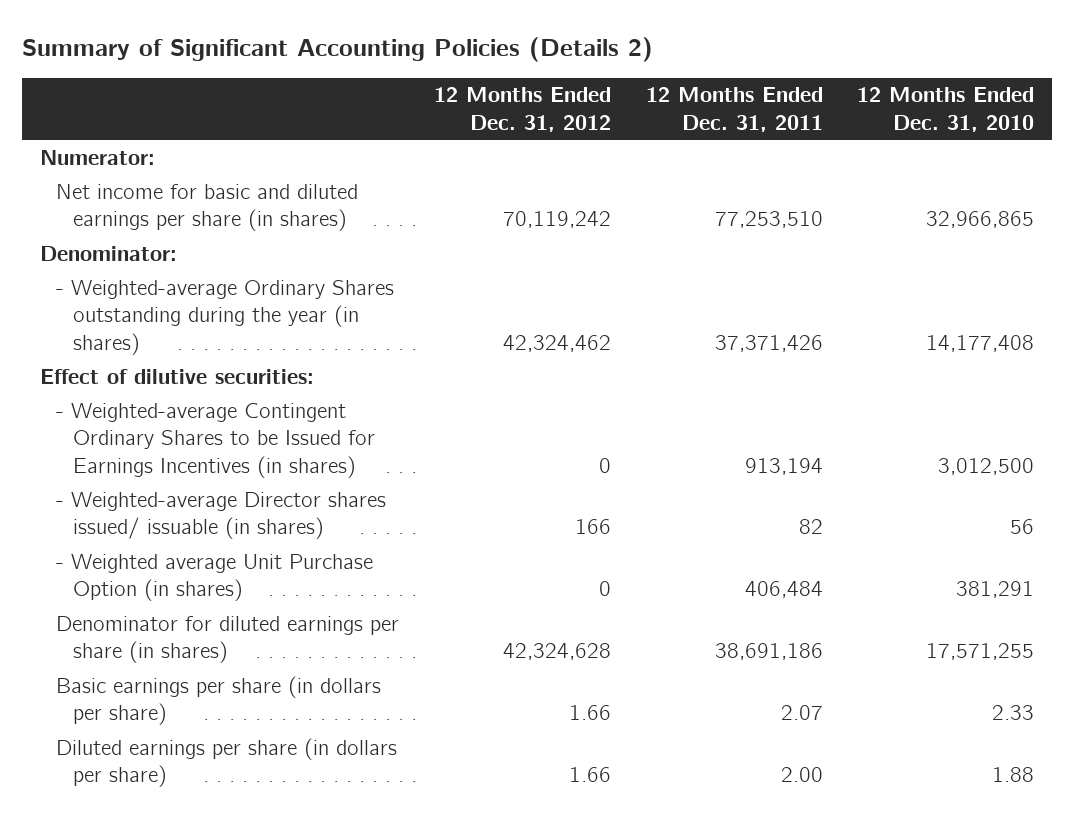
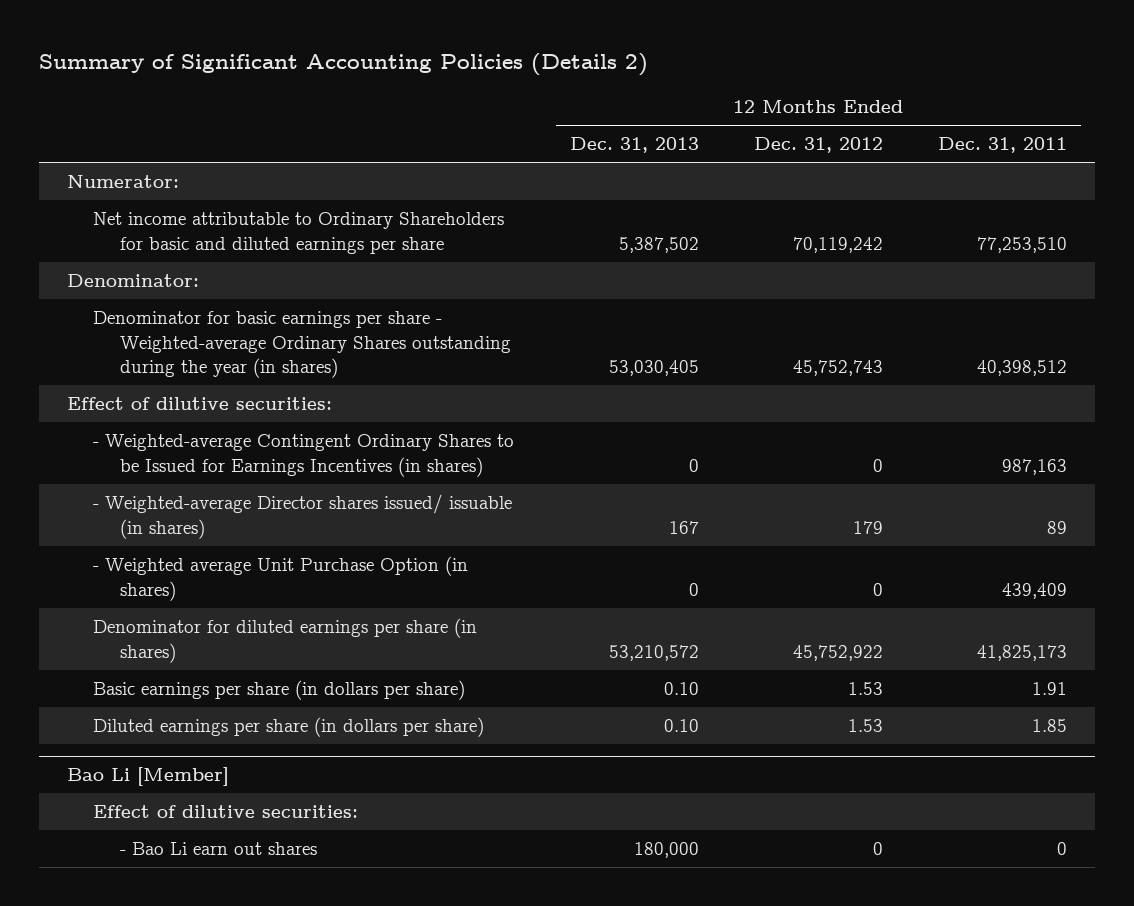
- | 12 Months Ended Dec. 31, 2012 | 12 Months Ended Dec. 31, 2011 | 12 Months Ended Dec. 31, 2010
+ | 12 Months Ended Dec. 31, 2013 | 12 Months Ended Dec. 31, 2012 | 12 Months Ended Dec. 31, 2011
- Net income for basic and diluted earnings per share (in shares) | 70,119,242 | 77,253,510 | 32,966,865
+ Net income attributable to Ordinary Shareholders for basic and diluted earnings per share | 5,387,502 | 70,119,242 | 77,253,510
- - Weighted-average Ordinary Shares outstanding during the year (in shares) | 42,324,462 | 37,371,426 | 14,177,408
+ Denominator for basic earnings per share - Weighted-average Ordinary Shares outstanding during the year (in shares) | 53,030,405 | 45,752,743 | 40,398,512
- - Weighted-average Contingent Ordinary Shares to be Issued for Earnings Incentives (in shares) | 0 | 913,194 | 3,012,500
- - Weighted-average Director shares issued/ issuable (in shares) | 166 | 82 | 56
- - Weighted average Unit Purchase Option (in shares) | 0 | 406,484 | 381,291
- Denominator for diluted earnings per share (in shares) | 42,324,628 | 38,691,186 | 17,571,255
- Basic earnings per share (in dollars per share) | 1.66 | 2.07 | 2.33
- Diluted earnings per share (in dollars per share) | 1.66 | 2.00 | 1.88
+ - Weighted-average Contingent Ordinary Shares to be Issued for Earnings Incentives (in shares) | 0 | 0 | 987,163
+ - Weighted-average Director shares issued/ issuable (in shares) | 167 | 179 | 89
+ - Weighted average Unit Purchase Option (in shares) | 0 | 0 | 439,409
+ Denominator for diluted earnings per share (in shares) | 53,210,572 | 45,752,922 | 41,825,173
+ Basic earnings per share (in dollars per share) | 0.10 | 1.53 | 1.91
+ Diluted earnings per share (in dollars per share) | 0.10 | 1.53 | 1.85
+ Bao Li [Member]
+ Effect of dilutive securities:
+ - Bao Li earn out shares | 180,000 | 0 | 0

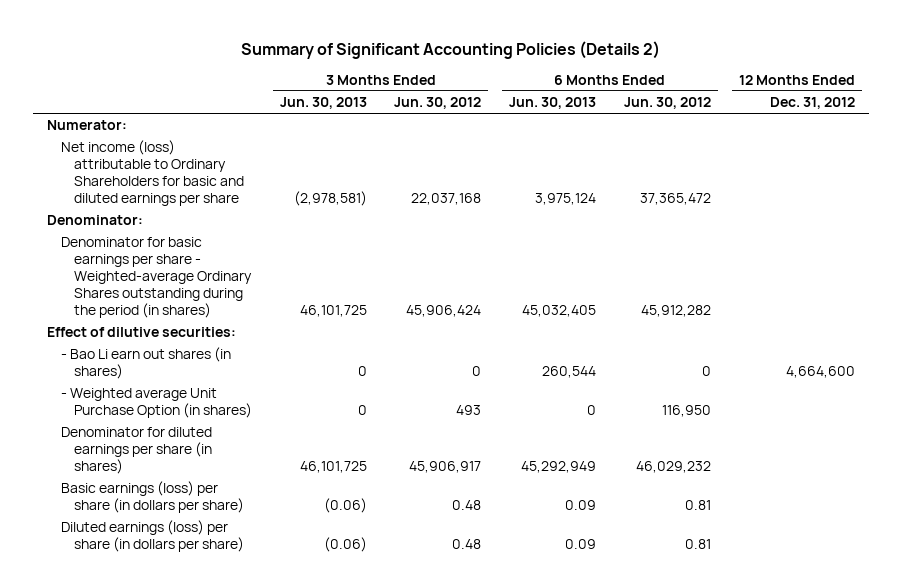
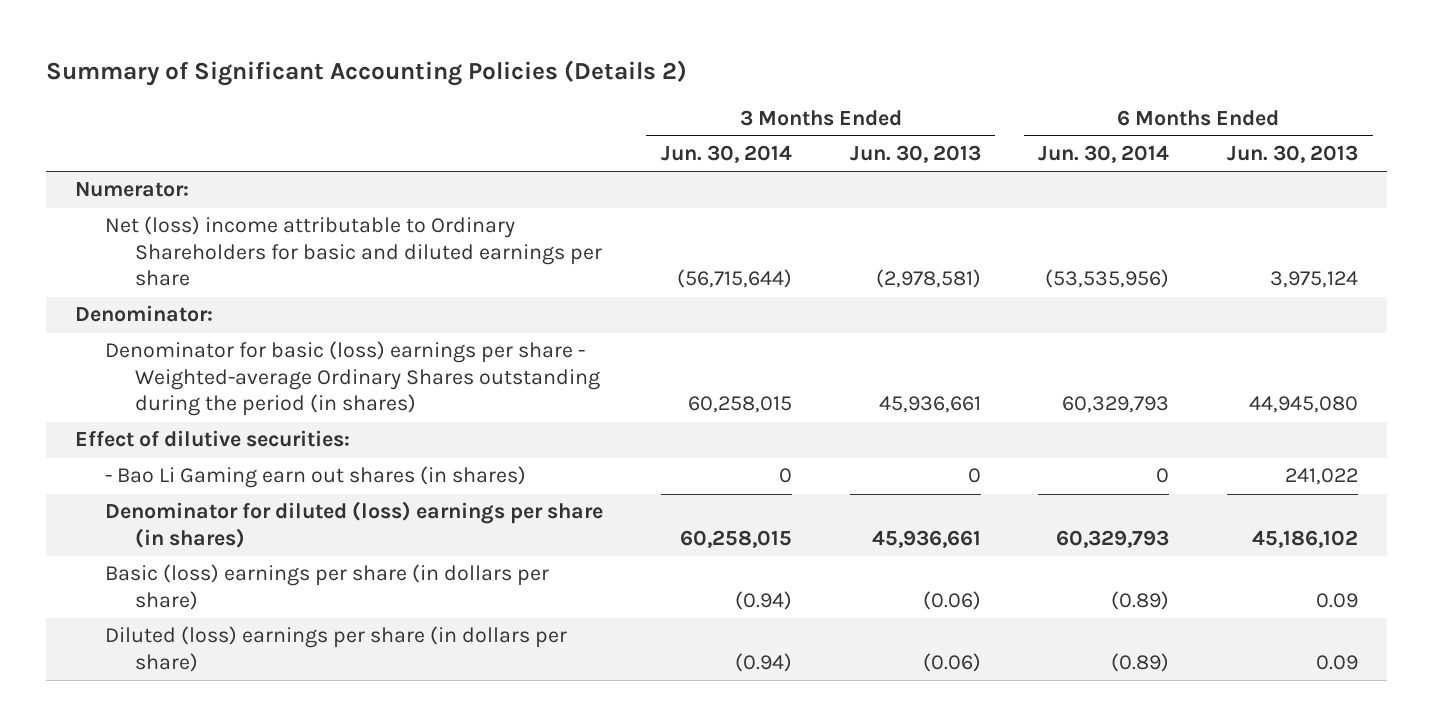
- | 3 Months Ended Jun. 30, 2013 | 3 Months Ended Jun. 30, 2012 | 6 Months Ended Jun. 30, 2013 | 6 Months Ended Jun. 30, 2012 | 12 Months Ended Dec. 31, 2012
+ | 3 Months Ended Jun. 30, 2014 | 3 Months Ended Jun. 30, 2013 | 6 Months Ended Jun. 30, 2014 | 6 Months Ended Jun. 30, 2013
- Net income (loss) attributable to Ordinary Shareholders for basic and diluted earnings per share | (2,978,581) | 22,037,168 | 3,975,124 | 37,365,472 |
+ Net (loss) income attributable to Ordinary Shareholders for basic and diluted earnings per share | (56,715,644) | (2,978,581) | (53,535,956) | 3,975,124
- Denominator for basic earnings per share - Weighted-average Ordinary Shares outstanding during the period (in shares) | 46,101,725 | 45,906,424 | 45,032,405 | 45,912,282 |
+ Denominator for basic (loss) earnings per share - Weighted-average Ordinary Shares outstanding during the period (in shares) | 60,258,015 | 45,936,661 | 60,329,793 | 44,945,080
- - Bao Li earn out shares (in shares) | 0 | 0 | 260,544 | 0 | 4,664,600
- - Weighted average Unit Purchase Option (in shares) | 0 | 493 | 0 | 116,950 |
- Denominator for diluted earnings per share (in shares) | 46,101,725 | 45,906,917 | 45,292,949 | 46,029,232 |
- Basic earnings (loss) per share (in dollars per share) | (0.06) | 0.48 | 0.09 | 0.81 |
- Diluted earnings (loss) per share (in dollars per share) | (0.06) | 0.48 | 0.09 | 0.81 |
+ - Bao Li Gaming earn out shares (in shares) | 0 | 0 | 0 | 241,022
+ Denominator for diluted (loss) earnings per share (in shares) | 60,258,015 | 45,936,661 | 60,329,793 | 45,186,102
+ Basic (loss) earnings per share (in dollars per share) | (0.94) | (0.06) | (0.89) | 0.09
+ Diluted (loss) earnings per share (in dollars per share) | (0.94) | (0.06) | (0.89) | 0.09

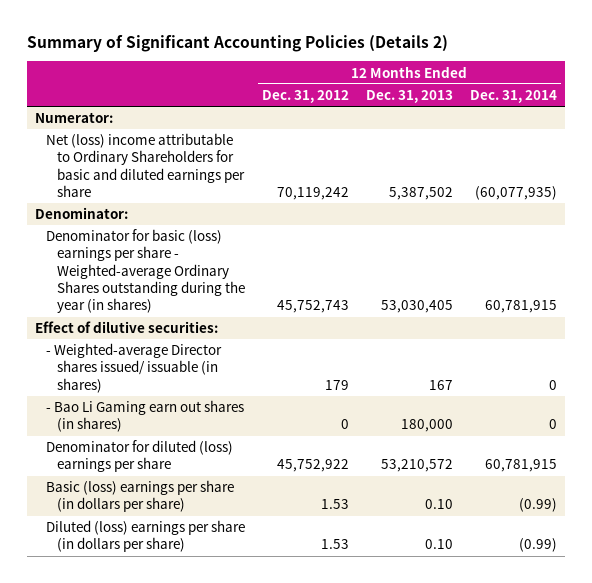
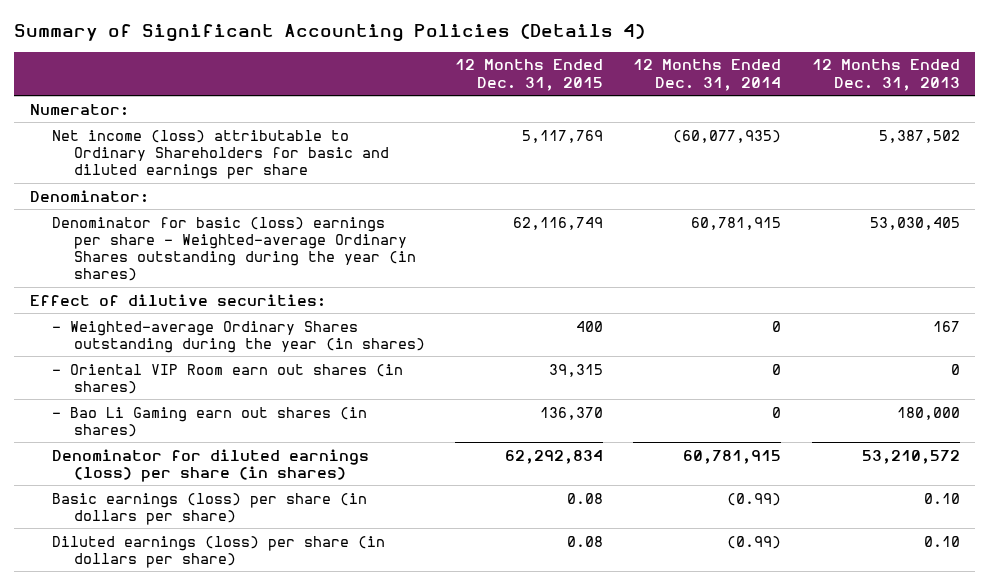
- Summary of Significant Accounting Policies (Details 2)
+ Summary of Significant Accounting Policies (Details 4)
- | 12 Months Ended Dec. 31, 2012 | 12 Months Ended Dec. 31, 2013 | 12 Months Ended Dec. 31, 2014
+ | 12 Months Ended Dec. 31, 2015 | 12 Months Ended Dec. 31, 2014 | 12 Months Ended Dec. 31, 2013
- Net (loss) income attributable to Ordinary Shareholders for basic and diluted earnings per share | 70,119,242 | 5,387,502 | (60,077,935)
+ Net income (loss) attributable to Ordinary Shareholders for basic and diluted earnings per share | 5,117,769 | (60,077,935) | 5,387,502
- - Weighted-average Director shares issued/ issuable (in shares) | 179 | 167 | 0
+ - Weighted-average Ordinary Shares outstanding during the year (in shares) | 400 | 0 | 167
+ - Oriental VIP Room earn out shares (in shares) | 39,315 | 0 | 0
- Denominator for diluted (loss) earnings per share | 45,752,922 | 53,210,572 | 60,781,915
- Basic (loss) earnings per share (in dollars per share) | 1.53 | 0.10 | (0.99)
- Diluted (loss) earnings per share (in dollars per share) | 1.53 | 0.10 | (0.99)
+ Denominator for diluted earnings (loss) per share (in shares) | 62,292,834 | 60,781,915 | 53,210,572
+ Basic earnings (loss) per share (in dollars per share) | 0.08 | (0.99) | 0.10
+ Diluted earnings (loss) per share (in dollars per share) | 0.08 | (0.99) | 0.10

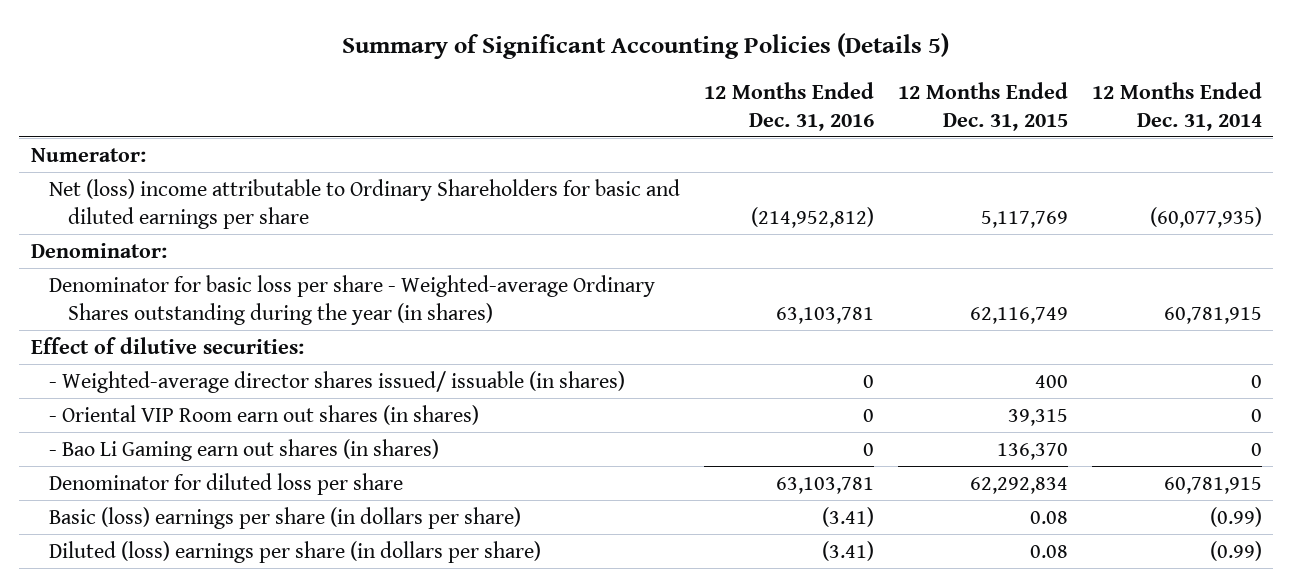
- Summary of Significant Accounting Policies (Details 4)
+ Summary of Significant Accounting Policies (Details 5)
- | 12 Months Ended Dec. 31, 2015 | 12 Months Ended Dec. 31, 2014 | 12 Months Ended Dec. 31, 2013
+ | 12 Months Ended Dec. 31, 2016 | 12 Months Ended Dec. 31, 2015 | 12 Months Ended Dec. 31, 2014
- Net income (loss) attributable to Ordinary Shareholders for basic and diluted earnings per share | 5,117,769 | (60,077,935) | 5,387,502
+ Net (loss) income attributable to Ordinary Shareholders for basic and diluted earnings per share | (214,952,812) | 5,117,769 | (60,077,935)
- Denominator for basic (loss) earnings per share - Weighted-average Ordinary Shares outstanding during the year (in shares) | 62,116,749 | 60,781,915 | 53,030,405
+ Denominator for basic loss per share - Weighted-average Ordinary Shares outstanding during the year (in shares) | 63,103,781 | 62,116,749 | 60,781,915
- - Weighted-average Ordinary Shares outstanding during the year (in shares) | 400 | 0 | 167
+ - Weighted-average director shares issued/ issuable (in shares) | 0 | 400 | 0
- Denominator for diluted earnings (loss) per share (in shares) | 62,292,834 | 60,781,915 | 53,210,572
- Basic earnings (loss) per share (in dollars per share) | 0.08 | (0.99) | 0.10
- Diluted earnings (loss) per share (in dollars per share) | 0.08 | (0.99) | 0.10
+ Denominator for diluted loss per share | 63,103,781 | 62,292,834 | 60,781,915
+ Basic (loss) earnings per share (in dollars per share) | (3.41) | 0.08 | (0.99)
+ Diluted (loss) earnings per share (in dollars per share) | (3.41) | 0.08 | (0.99)

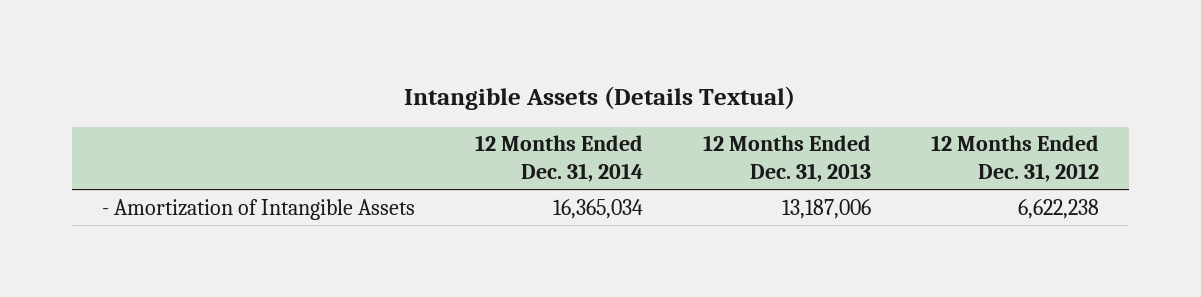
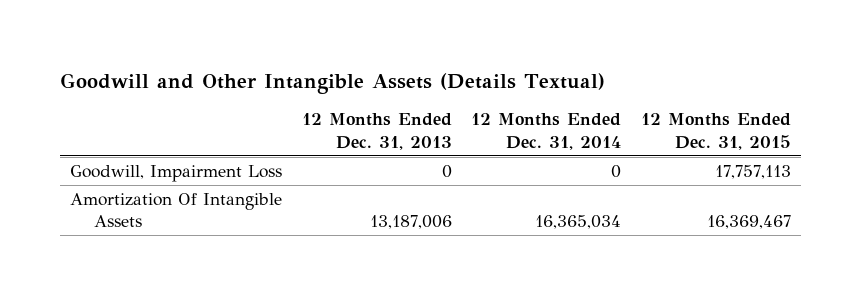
- Intangible Assets (Details Textual)
+ Goodwill and Other Intangible Assets (Details Textual)
- | 12 Months Ended Dec. 31, 2014 | 12 Months Ended Dec. 31, 2013 | 12 Months Ended Dec. 31, 2012
+ | 12 Months Ended Dec. 31, 2013 | 12 Months Ended Dec. 31, 2014 | 12 Months Ended Dec. 31, 2015
- - Amortization of Intangible Assets | 16,365,034 | 13,187,006 | 6,622,238
+ Goodwill, Impairment Loss | 0 | 0 | 17,757,113
+ Amortization Of Intangible Assets | 13,187,006 | 16,365,034 | 16,369,467

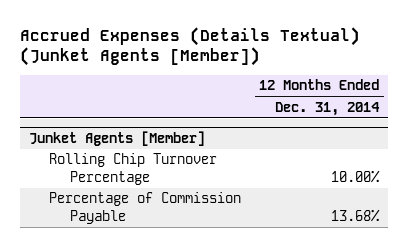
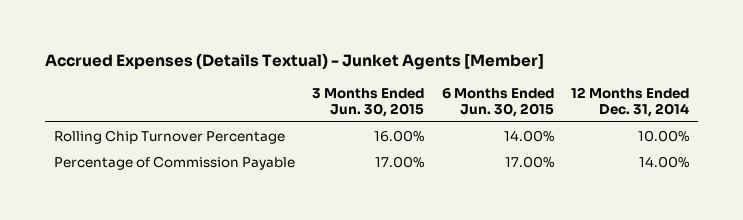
- Accrued Expenses (Details Textual) (Junket Agents [Member])
+ Accrued Expenses (Details Textual) - Junket Agents [Member]
- | 12 Months Ended Dec. 31, 2014
+ | 3 Months Ended Jun. 30, 2015 | 6 Months Ended Jun. 30, 2015 | 12 Months Ended Dec. 31, 2014
- Junket Agents [Member]
- Percentage of Commission Payable | 13.68%
+ Percentage of Commission Payable | 17.00% | 17.00% | 14.00%

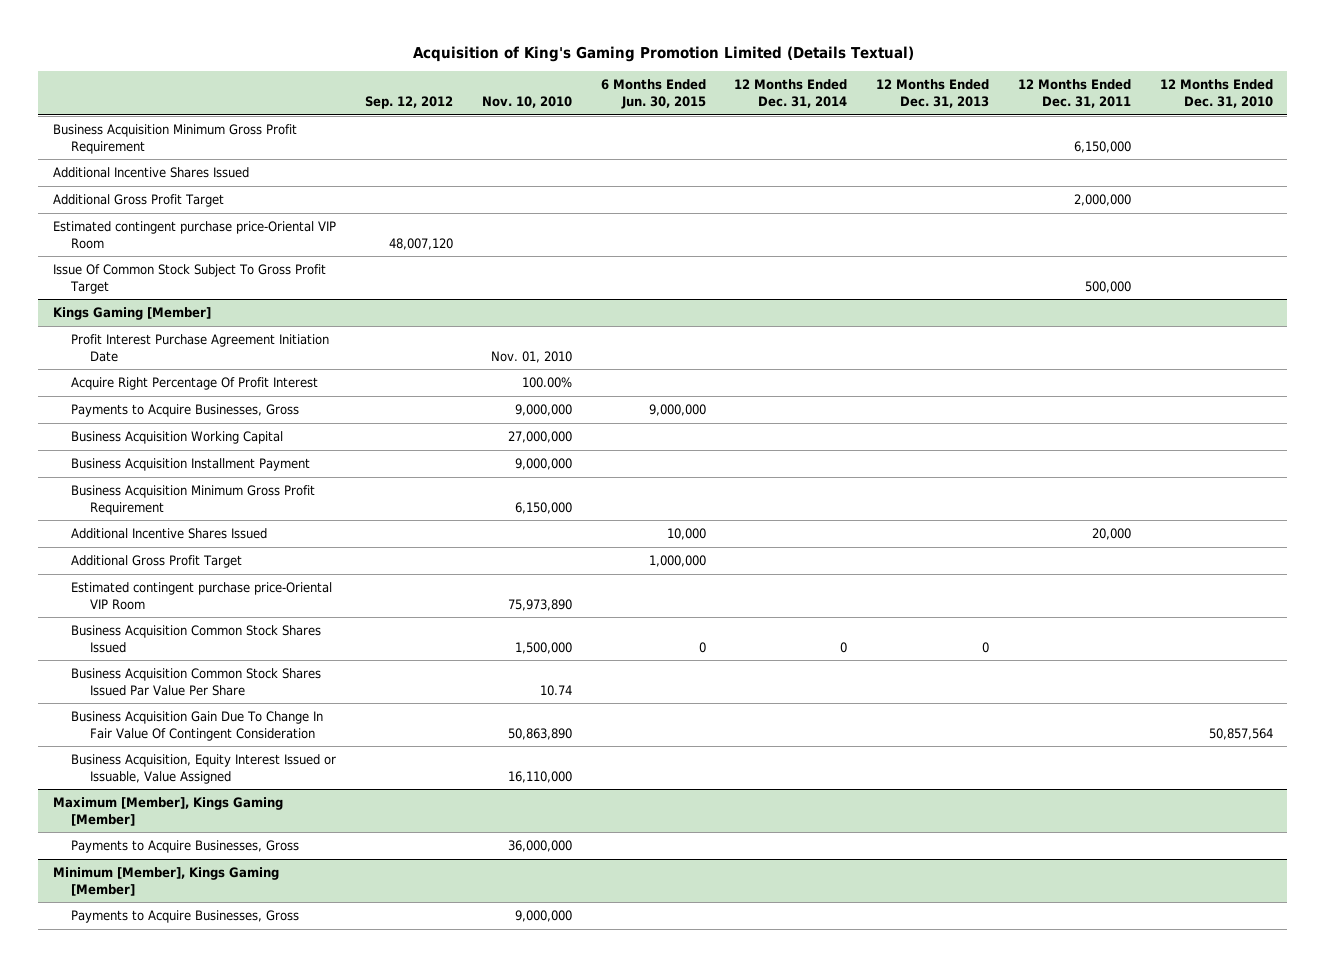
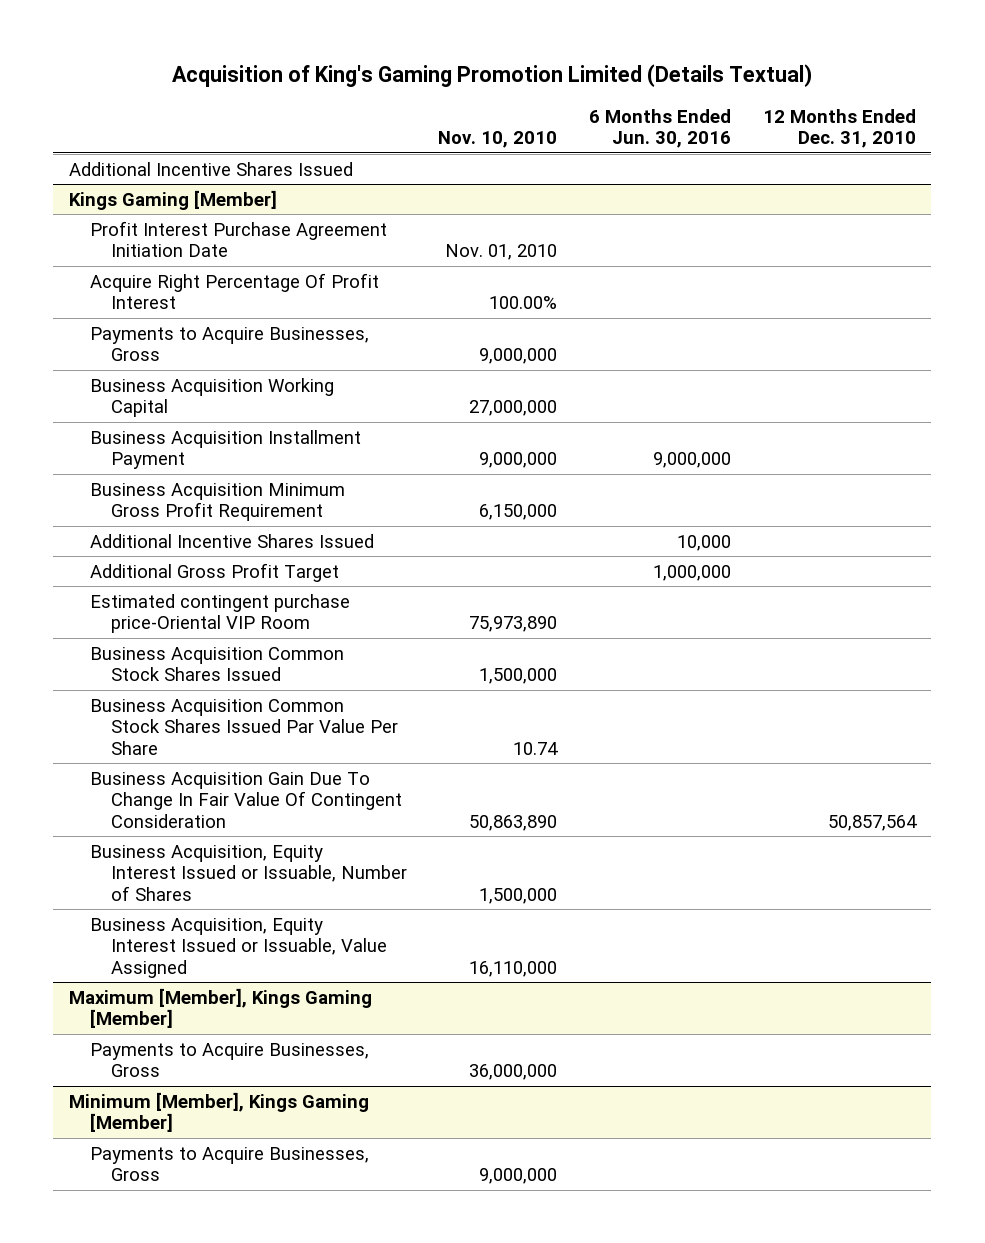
- | Sep. 12, 2012 | Nov. 10, 2010 | 6 Months Ended Jun. 30, 2015 | 12 Months Ended Dec. 31, 2014 | 12 Months Ended Dec. 31, 2013 | 12 Months Ended Dec. 31, 2011 | 12 Months Ended Dec. 31, 2010
+ | Nov. 10, 2010 | 6 Months Ended Jun. 30, 2016 | 12 Months Ended Dec. 31, 2010
- Business Acquisition Minimum Gross Profit Requirement | | | | | | 6,150,000 |
- Additional Gross Profit Target | | | | | | 2,000,000 |
- Estimated contingent purchase price-Oriental VIP Room | 48,007,120 | | | | | |
- Issue Of Common Stock Subject To Gross Profit Target | | | | | | 500,000 |
@ Kings Gaming [Member]
+ Business Acquisition, Equity Interest Issued or Issuable, Number of Shares | 1,500,000 | |

